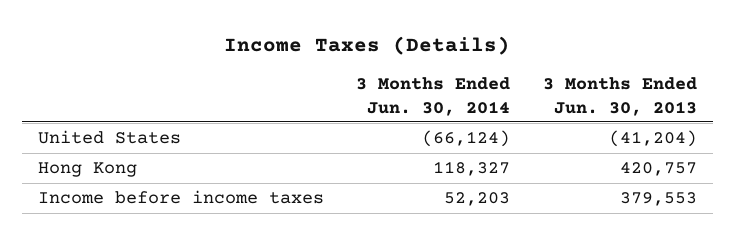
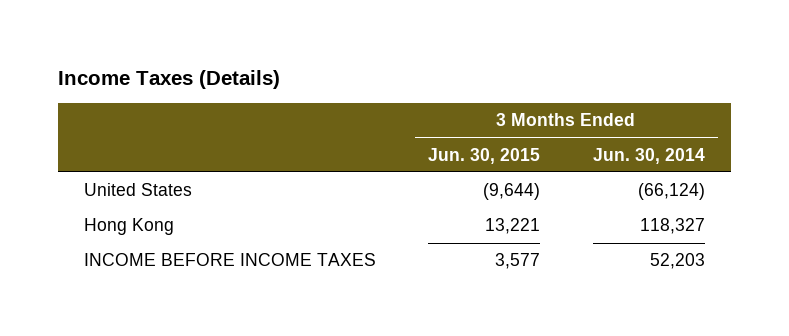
- | 3 Months Ended Jun. 30, 2014 | 3 Months Ended Jun. 30, 2013
+ | 3 Months Ended Jun. 30, 2015 | 3 Months Ended Jun. 30, 2014
- Income before income taxes | 52,203 | 379,553
+ INCOME BEFORE INCOME TAXES | 3,577 | 52,203

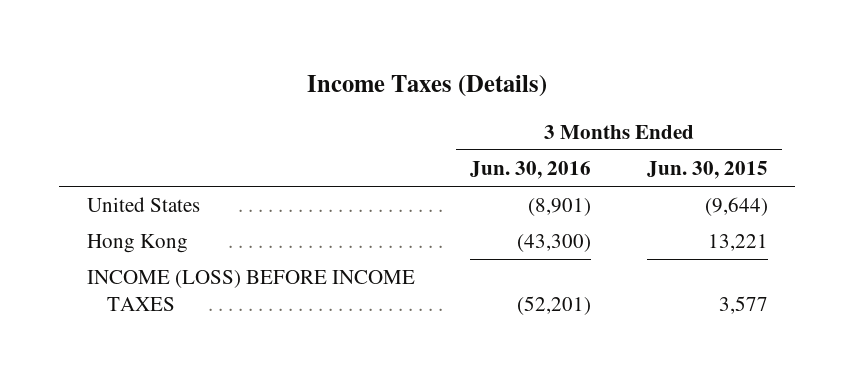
- | 3 Months Ended Jun. 30, 2015 | 3 Months Ended Jun. 30, 2014
+ | 3 Months Ended Jun. 30, 2016 | 3 Months Ended Jun. 30, 2015
- INCOME BEFORE INCOME TAXES | 3,577 | 52,203
+ INCOME (LOSS) BEFORE INCOME TAXES | (52,201) | 3,577

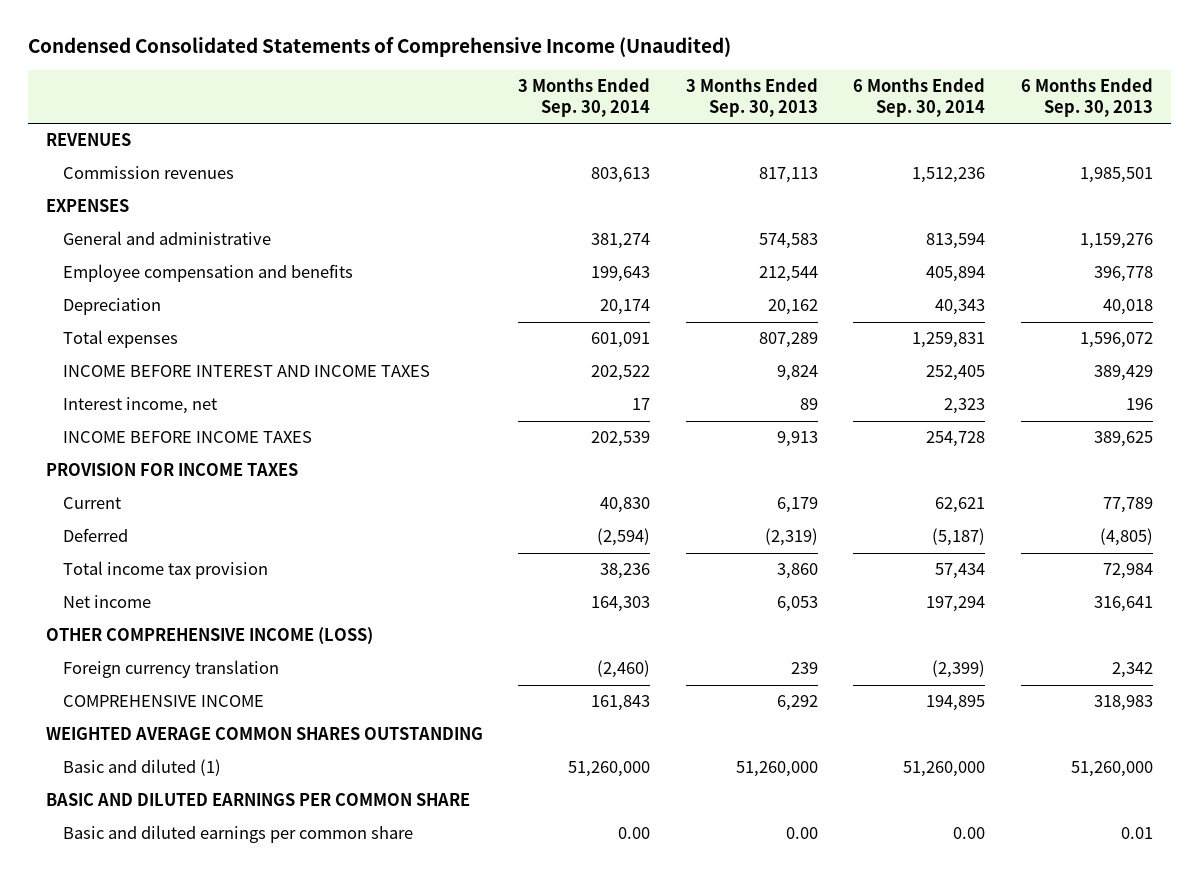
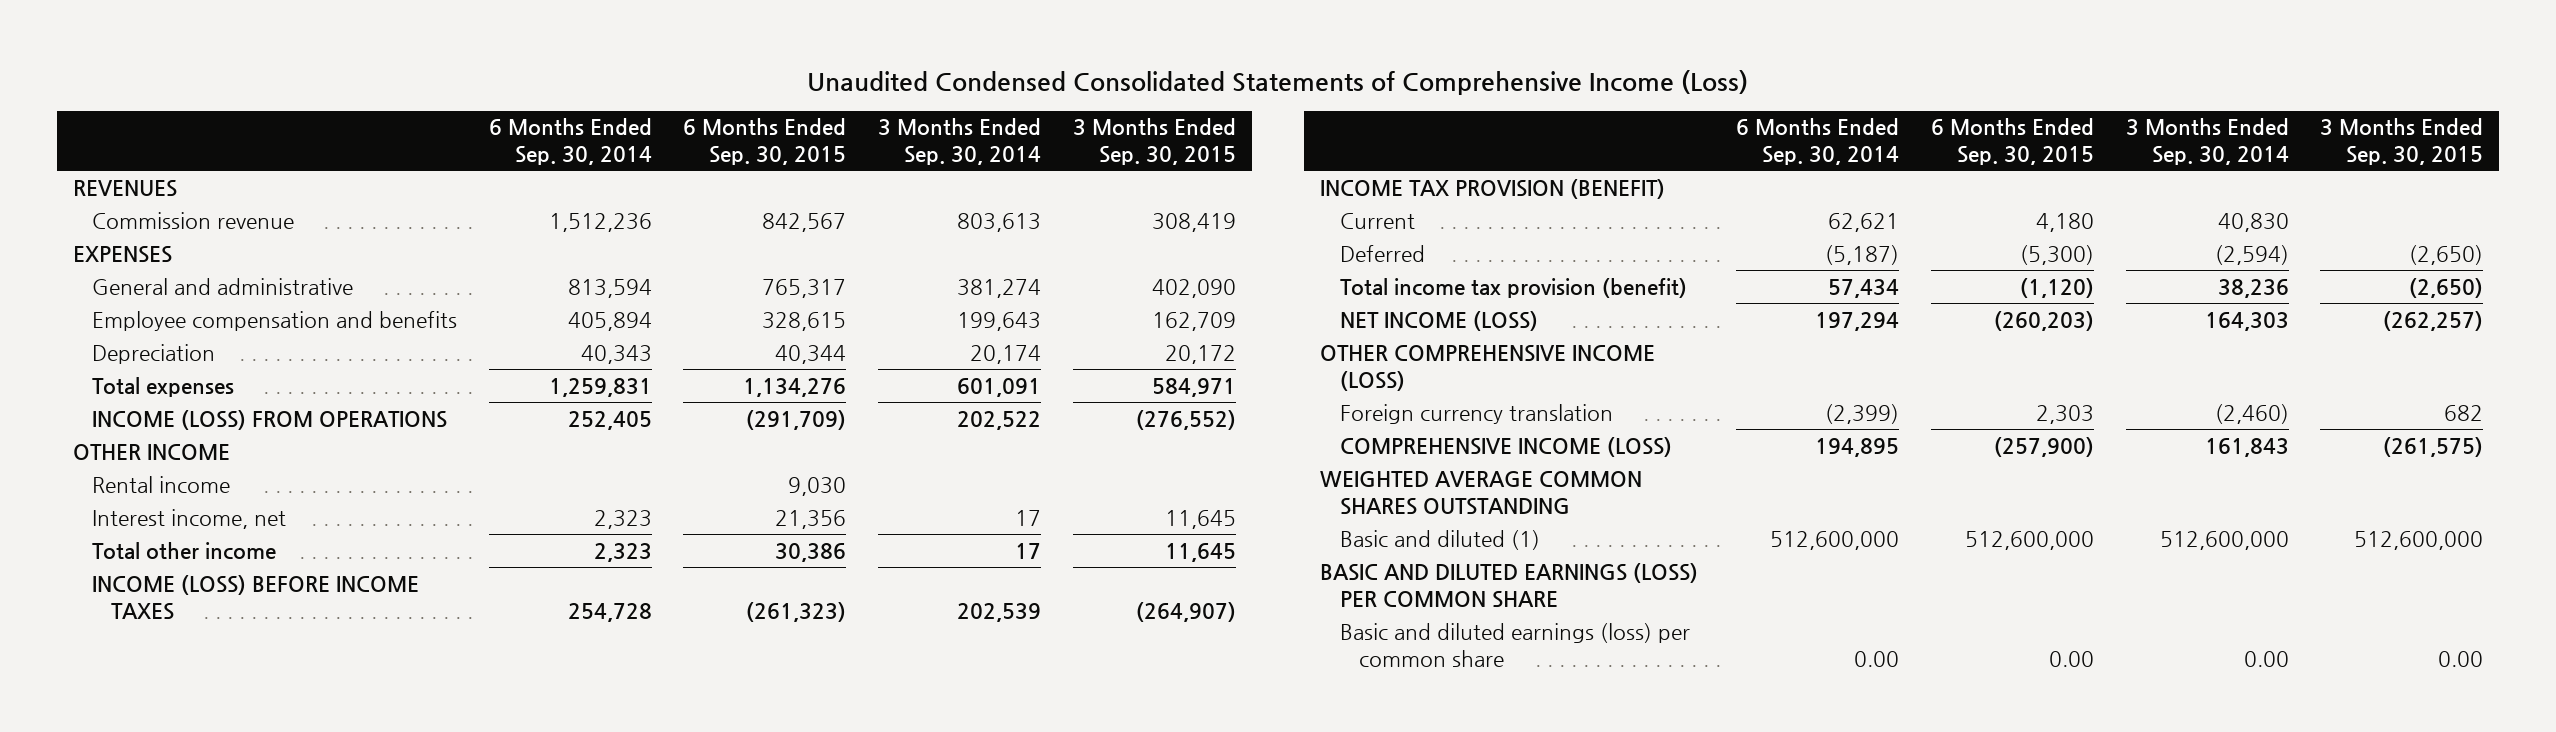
- Condensed Consolidated Statements of Comprehensive Income (Unaudited)
+ Unaudited Condensed Consolidated Statements of Comprehensive Income (Loss)
- | 3 Months Ended Sep. 30, 2014 | 3 Months Ended Sep. 30, 2013 | 6 Months Ended Sep. 30, 2014 | 6 Months Ended Sep. 30, 2013
+ | 6 Months Ended Sep. 30, 2014 | 6 Months Ended Sep. 30, 2015 | 3 Months Ended Sep. 30, 2014 | 3 Months Ended Sep. 30, 2015
- Commission revenues | 803,613 | 817,113 | 1,512,236 | 1,985,501
+ Commission revenue | 1,512,236 | 842,567 | 803,613 | 308,419
- INCOME BEFORE INTEREST AND INCOME TAXES | 202,522 | 9,824 | 252,405 | 389,429
+ INCOME (LOSS) FROM OPERATIONS | 252,405 | (291,709) | 202,522 | (276,552)
+ OTHER INCOME
+ Rental income | | 9,030 | |
- INCOME BEFORE INCOME TAXES | 202,539 | 9,913 | 254,728 | 389,625
- PROVISION FOR INCOME TAXES
+ Total other income | 2,323 | 30,386 | 17 | 11,645
+ INCOME (LOSS) BEFORE INCOME TAXES | 254,728 | (261,323) | 202,539 | (264,907)
+ INCOME TAX PROVISION (BENEFIT)
- Total income tax provision | 38,236 | 3,860 | 57,434 | 72,984
- Net income | 164,303 | 6,053 | 197,294 | 316,641
+ Total income tax provision (benefit) | 57,434 | (1,120) | 38,236 | (2,650)
+ NET INCOME (LOSS) | 197,294 | (260,203) | 164,303 | (262,257)
- COMPREHENSIVE INCOME | 161,843 | 6,292 | 194,895 | 318,983
+ COMPREHENSIVE INCOME (LOSS) | 194,895 | (257,900) | 161,843 | (261,575)
- Basic and diluted (1) | 51,260,000 | 51,260,000 | 51,260,000 | 51,260,000
- BASIC AND DILUTED EARNINGS PER COMMON SHARE
- Basic and diluted earnings per common share | 0.00 | 0.00 | 0.00 | 0.01
+ Basic and diluted (1) | 512,600,000 | 512,600,000 | 512,600,000 | 512,600,000
+ BASIC AND DILUTED EARNINGS (LOSS) PER COMMON SHARE
+ Basic and diluted earnings (loss) per common share | 0.00 | 0.00 | 0.00 | 0.00

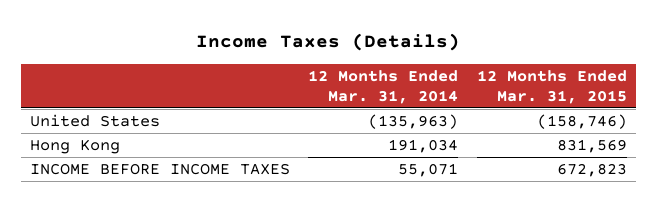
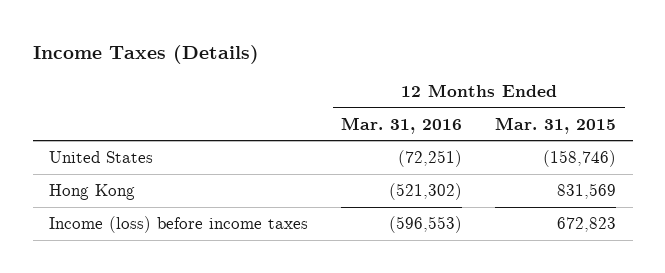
- | 12 Months Ended Mar. 31, 2014 | 12 Months Ended Mar. 31, 2015
+ | 12 Months Ended Mar. 31, 2016 | 12 Months Ended Mar. 31, 2015
- INCOME BEFORE INCOME TAXES | 55,071 | 672,823
+ Income (loss) before income taxes | (596,553) | 672,823

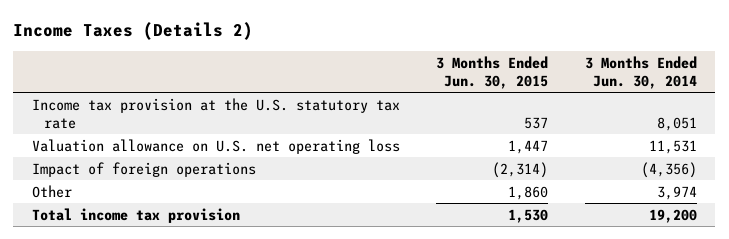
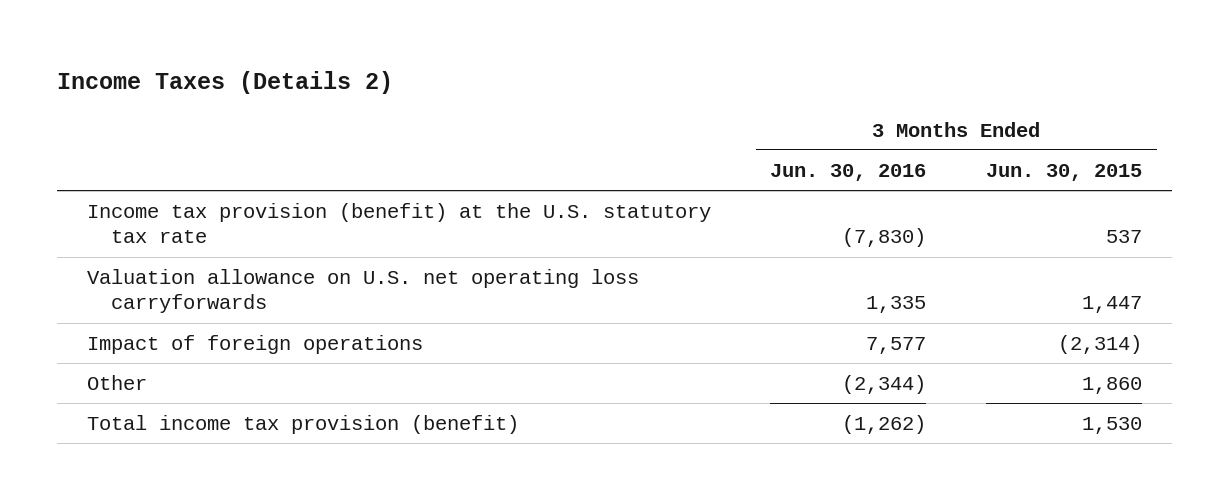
- | 3 Months Ended Jun. 30, 2015 | 3 Months Ended Jun. 30, 2014
+ | 3 Months Ended Jun. 30, 2016 | 3 Months Ended Jun. 30, 2015
- Income tax provision at the U.S. statutory tax rate | 537 | 8,051
- Valuation allowance on U.S. net operating loss | 1,447 | 11,531
+ Income tax provision (benefit) at the U.S. statutory tax rate | (7,830) | 537
+ Valuation allowance on U.S. net operating loss carryforwards | 1,335 | 1,447
- Total income tax provision | 1,530 | 19,200
+ Total income tax provision (benefit) | (1,262) | 1,530

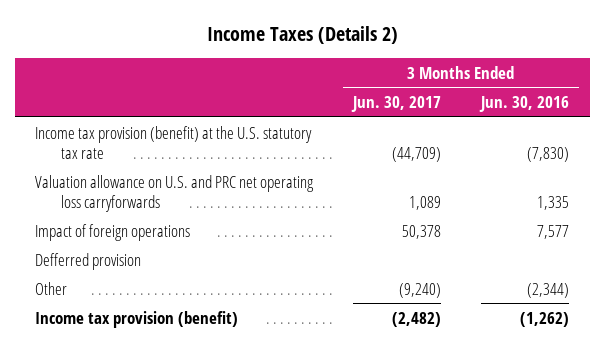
- | 3 Months Ended Jun. 30, 2016 | 3 Months Ended Jun. 30, 2015
+ | 3 Months Ended Jun. 30, 2017 | 3 Months Ended Jun. 30, 2016
- Valuation allowance on U.S. net operating loss carryforwards | 1,335 | 1,447
+ Valuation allowance on U.S. and PRC net operating loss carryforwards | 1,089 | 1,335
+ Defferred provision
- Total income tax provision (benefit) | (1,262) | 1,530
+ Income tax provision (benefit) | (2,482) | (1,262)

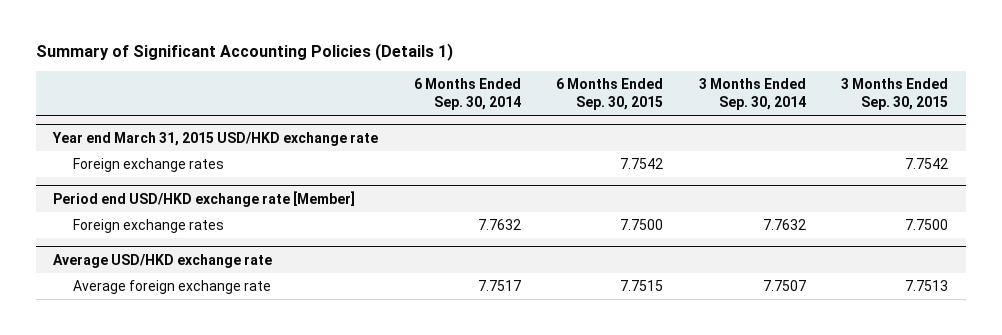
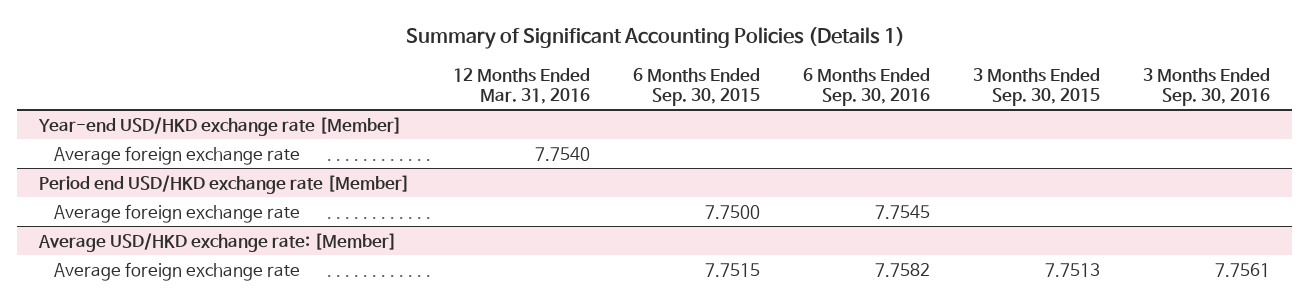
- | 6 Months Ended Sep. 30, 2014 | 6 Months Ended Sep. 30, 2015 | 3 Months Ended Sep. 30, 2014 | 3 Months Ended Sep. 30, 2015
+ | 12 Months Ended Mar. 31, 2016 | 6 Months Ended Sep. 30, 2015 | 6 Months Ended Sep. 30, 2016 | 3 Months Ended Sep. 30, 2015 | 3 Months Ended Sep. 30, 2016
- Year end March 31, 2015 USD/HKD exchange rate
- Foreign exchange rates | | 7.7542 | | 7.7542
+ Year-end USD/HKD exchange rate [Member]
+ Average foreign exchange rate | 7.7540 | | | |
@ Period end USD/HKD exchange rate [Member]
- Foreign exchange rates | 7.7632 | 7.7500 | 7.7632 | 7.7500
- Average USD/HKD exchange rate
@ Period end USD/HKD exchange rate [Member]
+ Average foreign exchange rate | | 7.7500 | 7.7545 | |
+ Average USD/HKD exchange rate: [Member]

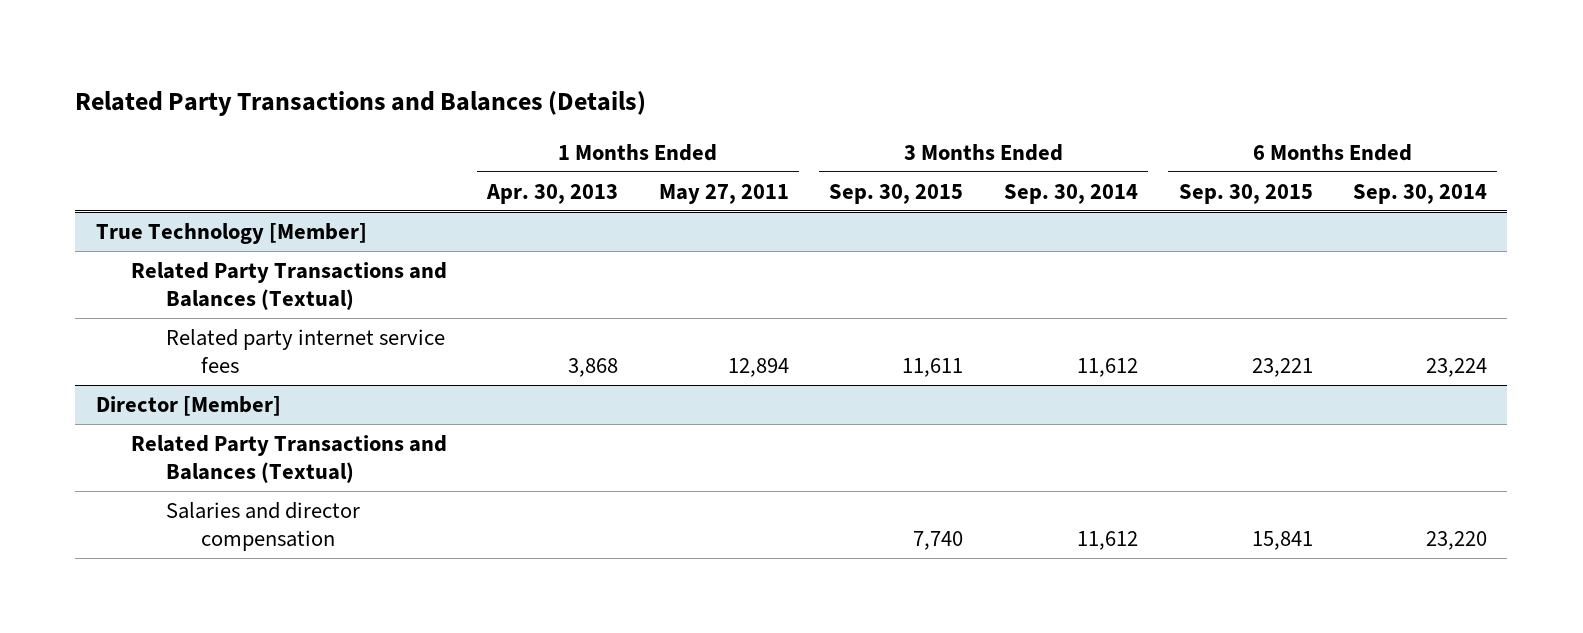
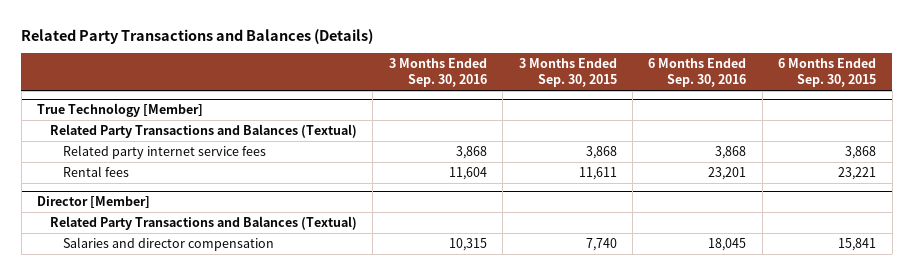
- | 1 Months Ended Apr. 30, 2013 | 1 Months Ended May 27, 2011 | 3 Months Ended Sep. 30, 2015 | 3 Months Ended Sep. 30, 2014 | 6 Months Ended Sep. 30, 2015 | 6 Months Ended Sep. 30, 2014
+ | 3 Months Ended Sep. 30, 2016 | 3 Months Ended Sep. 30, 2015 | 6 Months Ended Sep. 30, 2016 | 6 Months Ended Sep. 30, 2015
@ True Technology [Member]
- Related party internet service fees | 3,868 | 12,894 | 11,611 | 11,612 | 23,221 | 23,224
+ Related party internet service fees | 3,868 | 3,868 | 3,868 | 3,868
+ Rental fees | 11,604 | 11,611 | 23,201 | 23,221

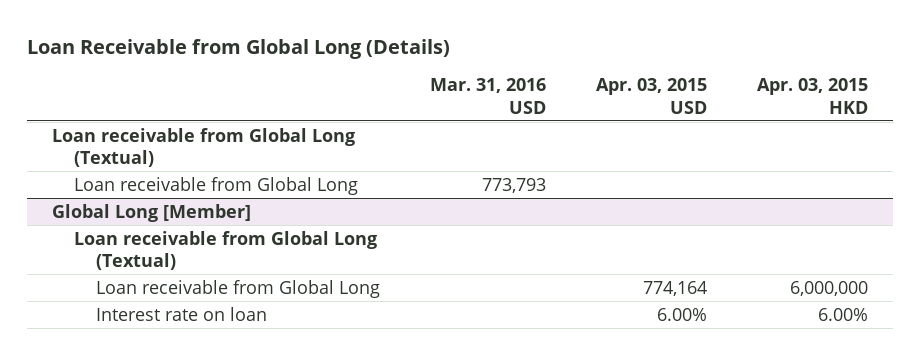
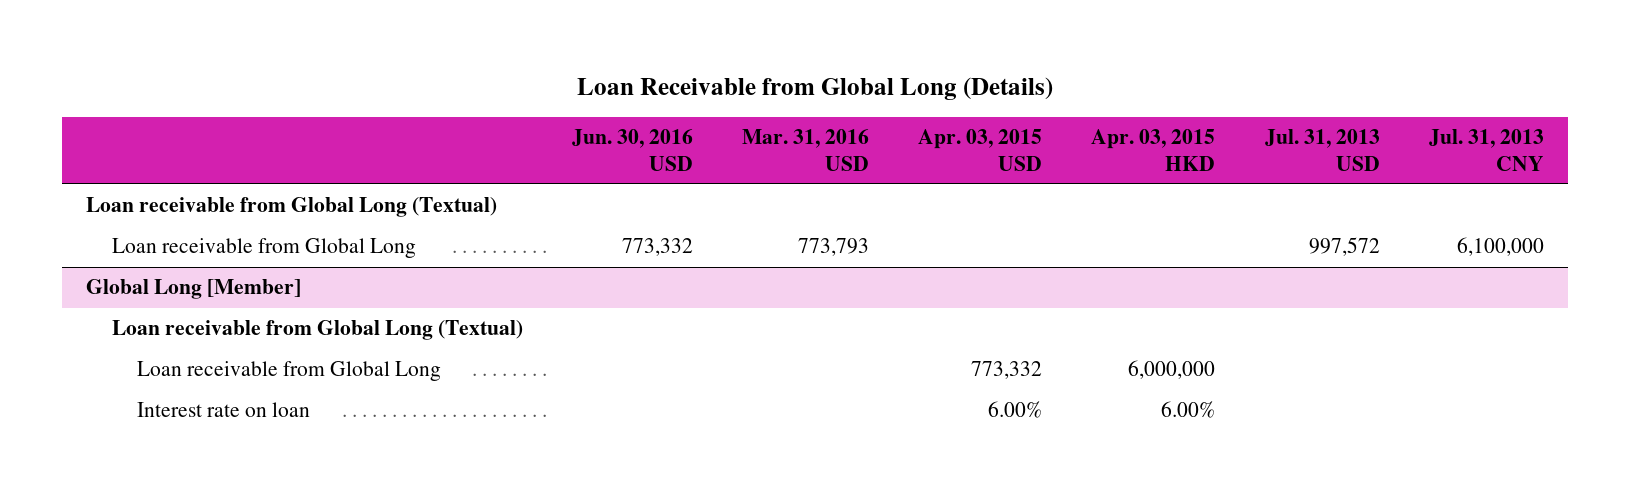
- | Mar. 31, 2016 USD | Apr. 03, 2015 USD | Apr. 03, 2015 HKD
+ | Jun. 30, 2016 USD | Mar. 31, 2016 USD | Apr. 03, 2015 USD | Apr. 03, 2015 HKD | Jul. 31, 2013 USD | Jul. 31, 2013 CNY
@ Global Long [Member]
- Loan receivable from Global Long | | 774,164 | 6,000,000
+ Loan receivable from Global Long | | | 773,332 | 6,000,000 | |

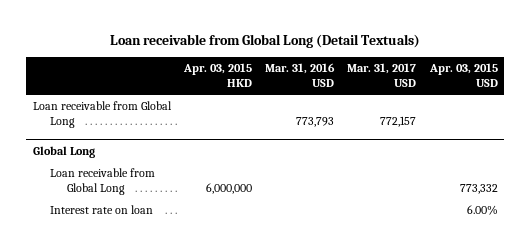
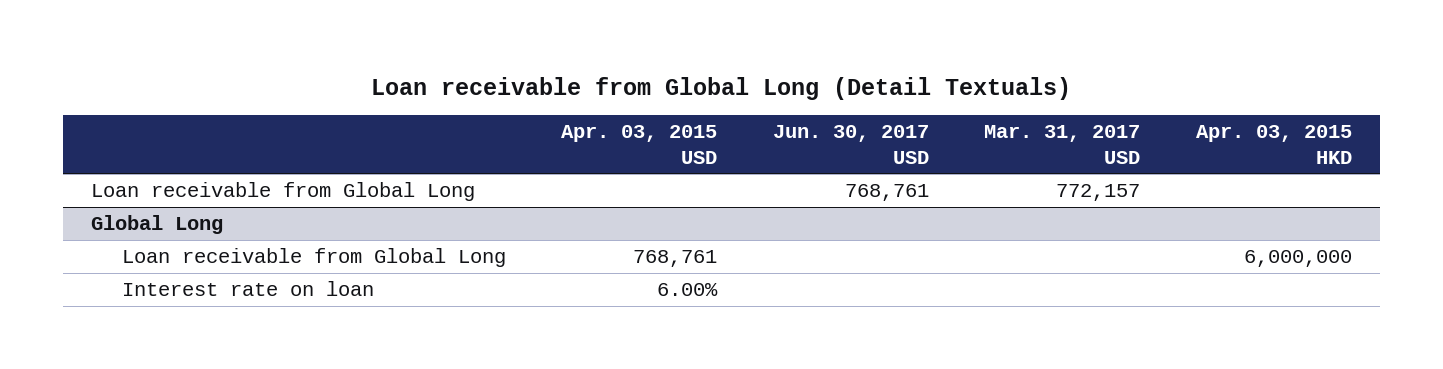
- | Apr. 03, 2015 HKD | Mar. 31, 2016 USD | Mar. 31, 2017 USD | Apr. 03, 2015 USD
+ | Apr. 03, 2015 USD | Jun. 30, 2017 USD | Mar. 31, 2017 USD | Apr. 03, 2015 HKD
@ Global Long
- Loan receivable from Global Long | 6,000,000 | | | 773,332
+ Loan receivable from Global Long | 768,761 | | | 6,000,000

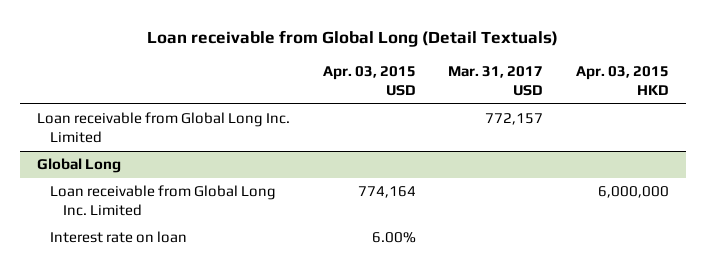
- | Apr. 03, 2015 USD | Jun. 30, 2017 USD | Mar. 31, 2017 USD | Apr. 03, 2015 HKD
+ | Apr. 03, 2015 USD | Mar. 31, 2017 USD | Apr. 03, 2015 HKD
- Loan receivable from Global Long | | 768,761 | 772,157 |
+ Loan receivable from Global Long Inc. Limited | | 772,157 |
@ Global Long
- Loan receivable from Global Long | 768,761 | | | 6,000,000
+ Loan receivable from Global Long Inc. Limited | 774,164 | | 6,000,000

